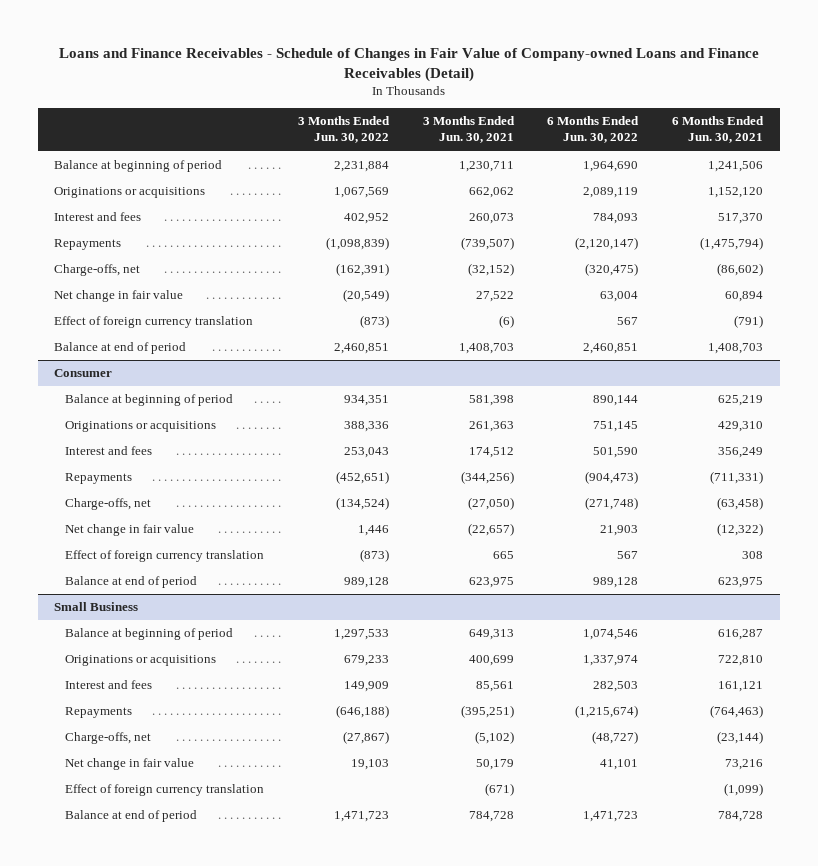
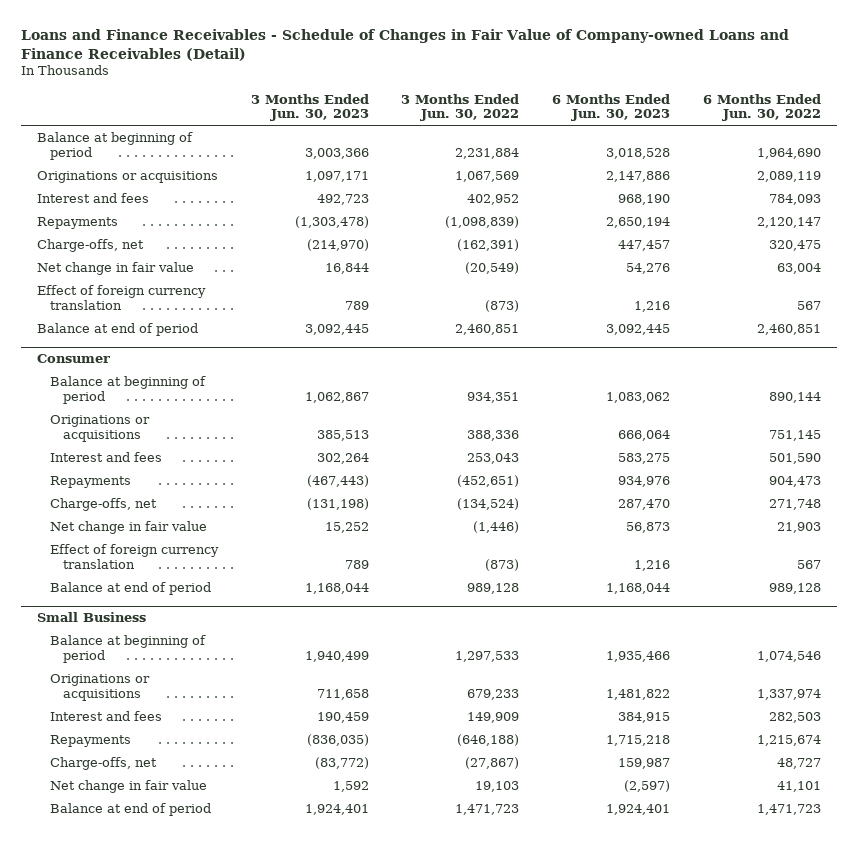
- | 3 Months Ended Jun. 30, 2022 | 3 Months Ended Jun. 30, 2021 | 6 Months Ended Jun. 30, 2022 | 6 Months Ended Jun. 30, 2021
+ | 3 Months Ended Jun. 30, 2023 | 3 Months Ended Jun. 30, 2022 | 6 Months Ended Jun. 30, 2023 | 6 Months Ended Jun. 30, 2022
- Repayments | (1,098,839) | (739,507) | (2,120,147) | (1,475,794)
- Charge-offs, net | (162,391) | (32,152) | (320,475) | (86,602)
+ Repayments | (1,303,478) | (1,098,839) | 2,650,194 | 2,120,147
+ Charge-offs, net | (214,970) | (162,391) | 447,457 | 320,475
@ Consumer
- Repayments | (452,651) | (344,256) | (904,473) | (711,331)
- Charge-offs, net | (134,524) | (27,050) | (271,748) | (63,458)
- Net change in fair value | 1,446 | (22,657) | 21,903 | (12,322)
+ Repayments | (467,443) | (452,651) | 934,976 | 904,473
+ Charge-offs, net | (131,198) | (134,524) | 287,470 | 271,748
+ Net change in fair value | 15,252 | (1,446) | 56,873 | 21,903
@ Small Business
- Repayments | (646,188) | (395,251) | (1,215,674) | (764,463)
- Charge-offs, net | (27,867) | (5,102) | (48,727) | (23,144)
+ Repayments | (836,035) | (646,188) | 1,715,218 | 1,215,674
+ Charge-offs, net | (83,772) | (27,867) | 159,987 | 48,727
- Effect of foreign currency translation | | (671) | | (1,099)

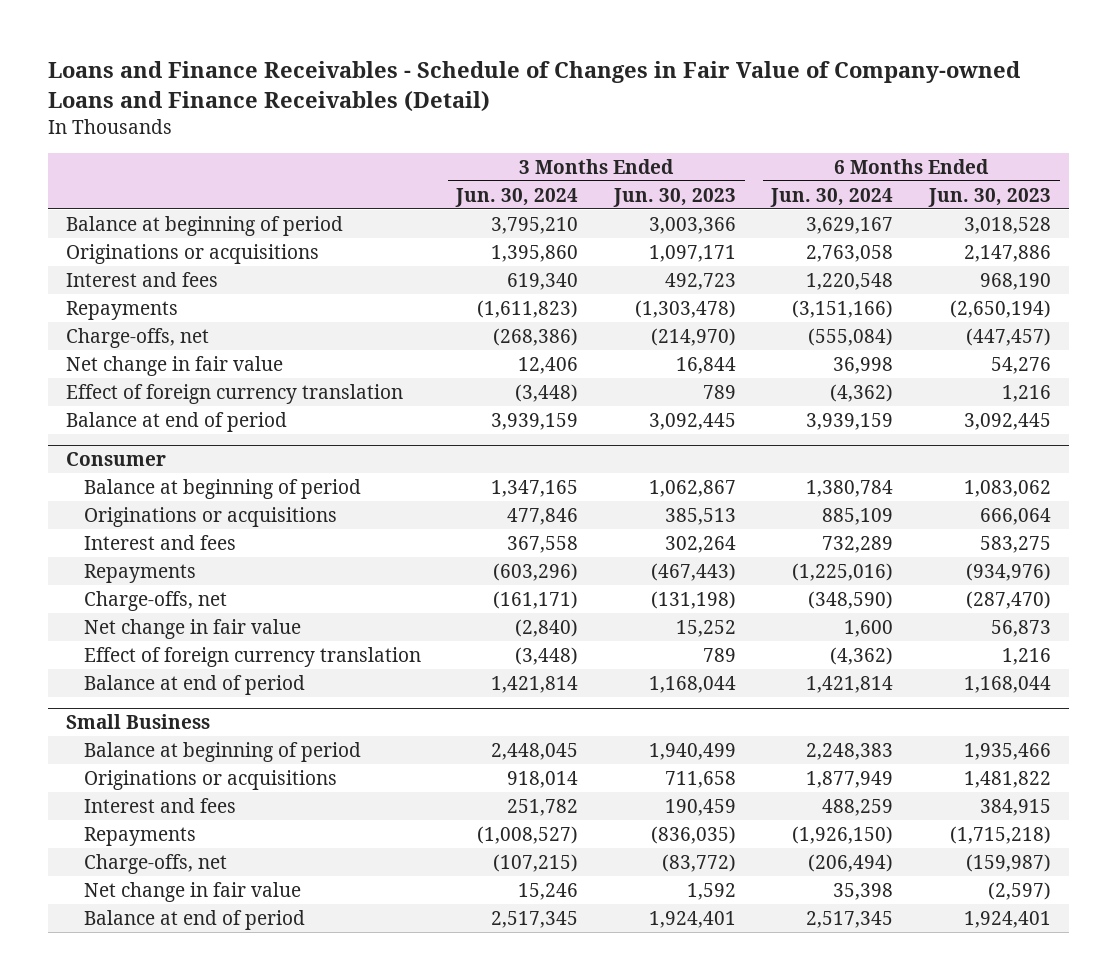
- | 3 Months Ended Jun. 30, 2023 | 3 Months Ended Jun. 30, 2022 | 6 Months Ended Jun. 30, 2023 | 6 Months Ended Jun. 30, 2022
+ | 3 Months Ended Jun. 30, 2024 | 3 Months Ended Jun. 30, 2023 | 6 Months Ended Jun. 30, 2024 | 6 Months Ended Jun. 30, 2023
- Repayments | (1,303,478) | (1,098,839) | 2,650,194 | 2,120,147
- Charge-offs, net | (214,970) | (162,391) | 447,457 | 320,475
+ Repayments | (1,611,823) | (1,303,478) | (3,151,166) | (2,650,194)
+ Charge-offs, net | (268,386) | (214,970) | (555,084) | (447,457)
@ Consumer
- Repayments | (467,443) | (452,651) | 934,976 | 904,473
- Charge-offs, net | (131,198) | (134,524) | 287,470 | 271,748
+ Repayments | (603,296) | (467,443) | (1,225,016) | (934,976)
+ Charge-offs, net | (161,171) | (131,198) | (348,590) | (287,470)
@ Small Business
- Repayments | (836,035) | (646,188) | 1,715,218 | 1,215,674
- Charge-offs, net | (83,772) | (27,867) | 159,987 | 48,727
+ Repayments | (1,008,527) | (836,035) | (1,926,150) | (1,715,218)
+ Charge-offs, net | (107,215) | (83,772) | (206,494) | (159,987)

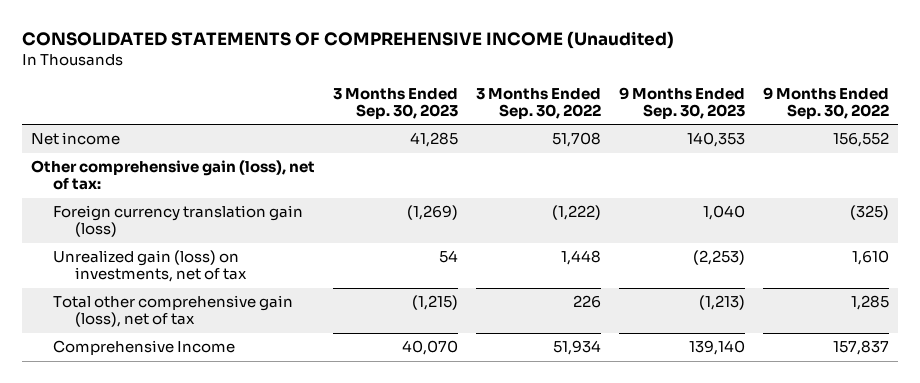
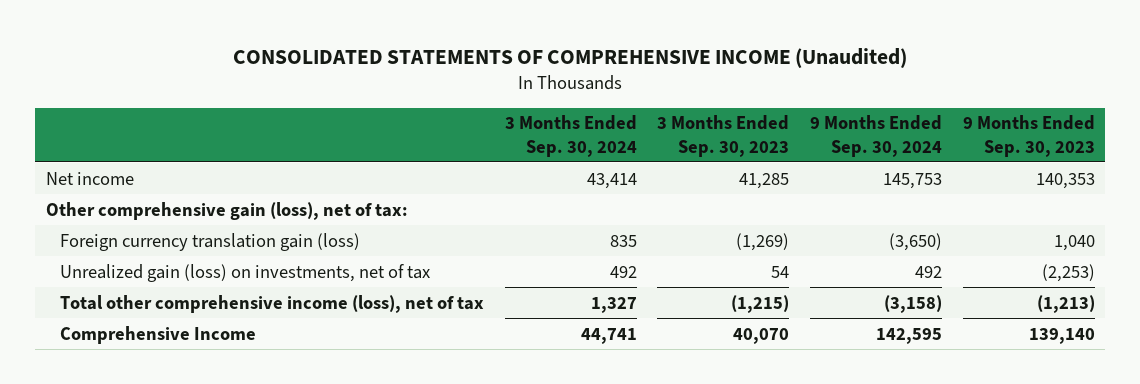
- | 3 Months Ended Sep. 30, 2023 | 3 Months Ended Sep. 30, 2022 | 9 Months Ended Sep. 30, 2023 | 9 Months Ended Sep. 30, 2022
+ | 3 Months Ended Sep. 30, 2024 | 3 Months Ended Sep. 30, 2023 | 9 Months Ended Sep. 30, 2024 | 9 Months Ended Sep. 30, 2023
- Total other comprehensive gain (loss), net of tax | (1,215) | 226 | (1,213) | 1,285
+ Total other comprehensive income (loss), net of tax | 1,327 | (1,215) | (3,158) | (1,213)

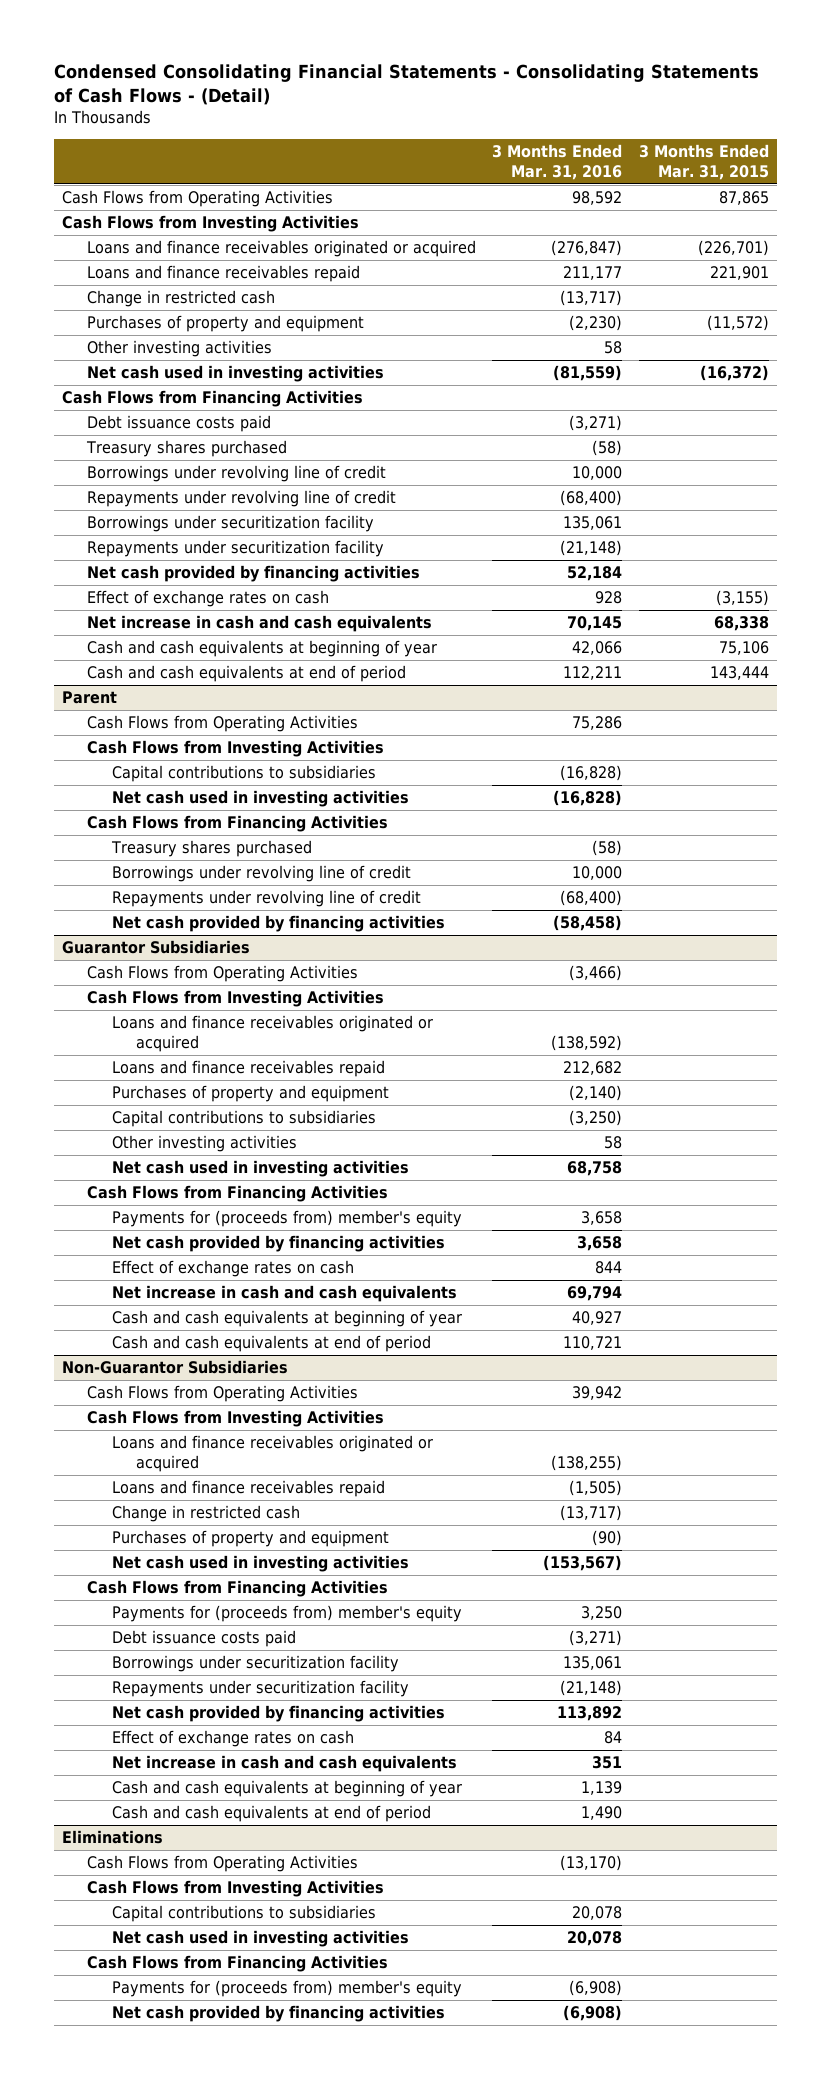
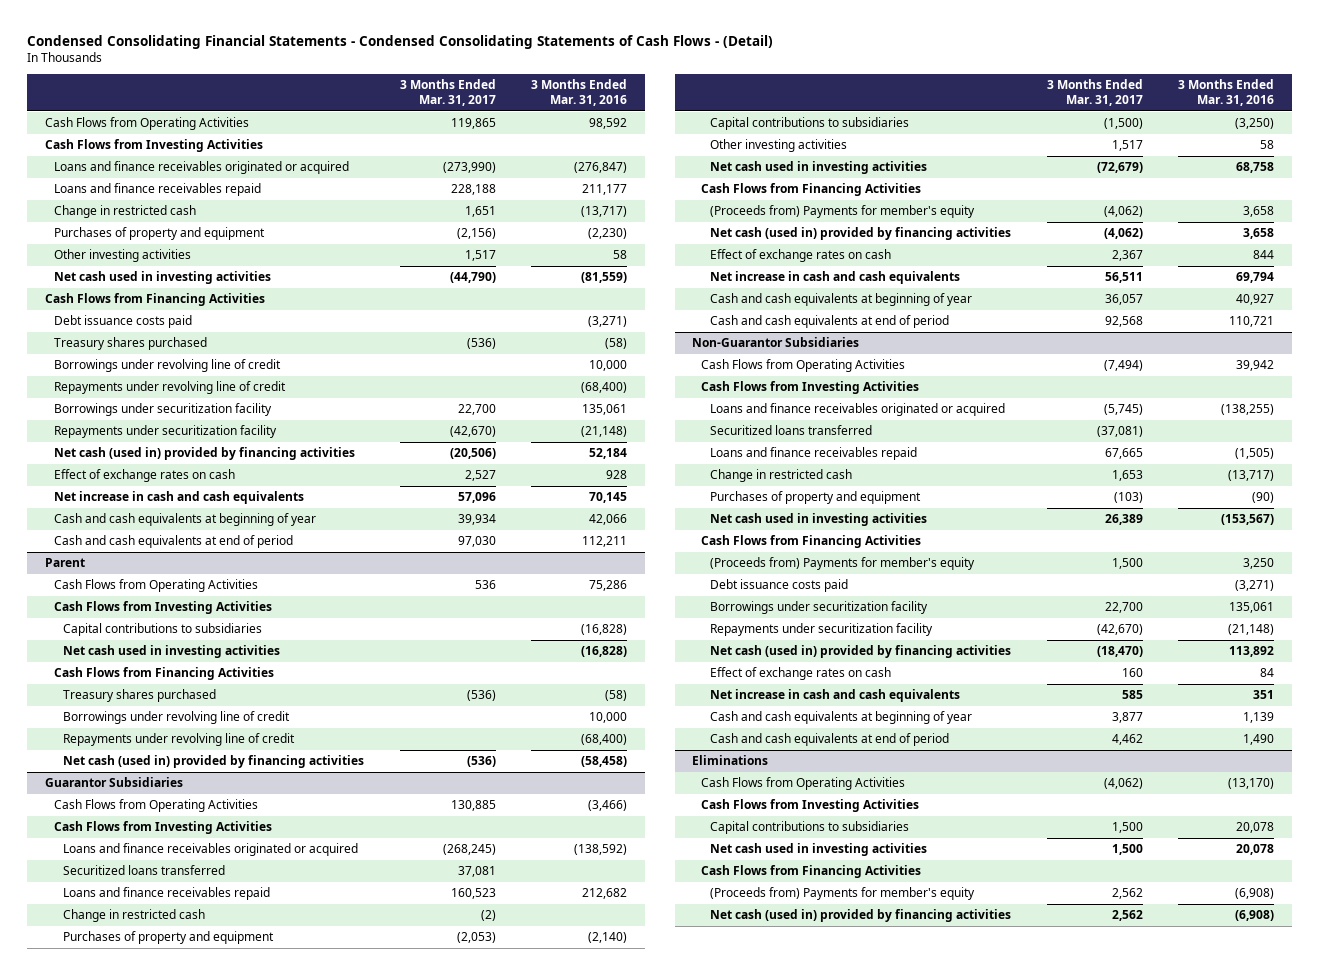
- Condensed Consolidating Financial Statements - Consolidating Statements of Cash Flows - (Detail)
+ Condensed Consolidating Financial Statements - Condensed Consolidating Statements of Cash Flows - (Detail)
- | 3 Months Ended Mar. 31, 2016 | 3 Months Ended Mar. 31, 2015
+ | 3 Months Ended Mar. 31, 2017 | 3 Months Ended Mar. 31, 2016
- Net cash provided by financing activities | 52,184 |
+ Net cash (used in) provided by financing activities | (20,506) | 52,184
@ Parent
- Net cash provided by financing activities | (58,458) |
+ Net cash (used in) provided by financing activities | (536) | (58,458)
@ Guarantor Subsidiaries
+ Securitized loans transferred | 37,081 |
+ Change in restricted cash | (2) |
- Payments for (proceeds from) member's equity | 3,658 |
- Net cash provided by financing activities | 3,658 |
+ (Proceeds from) Payments for member's equity | (4,062) | 3,658
+ Net cash (used in) provided by financing activities | (4,062) | 3,658
@ Non-Guarantor Subsidiaries
+ Securitized loans transferred | (37,081) |
- Payments for (proceeds from) member's equity | 3,250 |
+ (Proceeds from) Payments for member's equity | 1,500 | 3,250
- Net cash provided by financing activities | 113,892 |
+ Net cash (used in) provided by financing activities | (18,470) | 113,892
@ Eliminations
- Payments for (proceeds from) member's equity | (6,908) |
- Net cash provided by financing activities | (6,908) |
+ (Proceeds from) Payments for member's equity | 2,562 | (6,908)
+ Net cash (used in) provided by financing activities | 2,562 | (6,908)

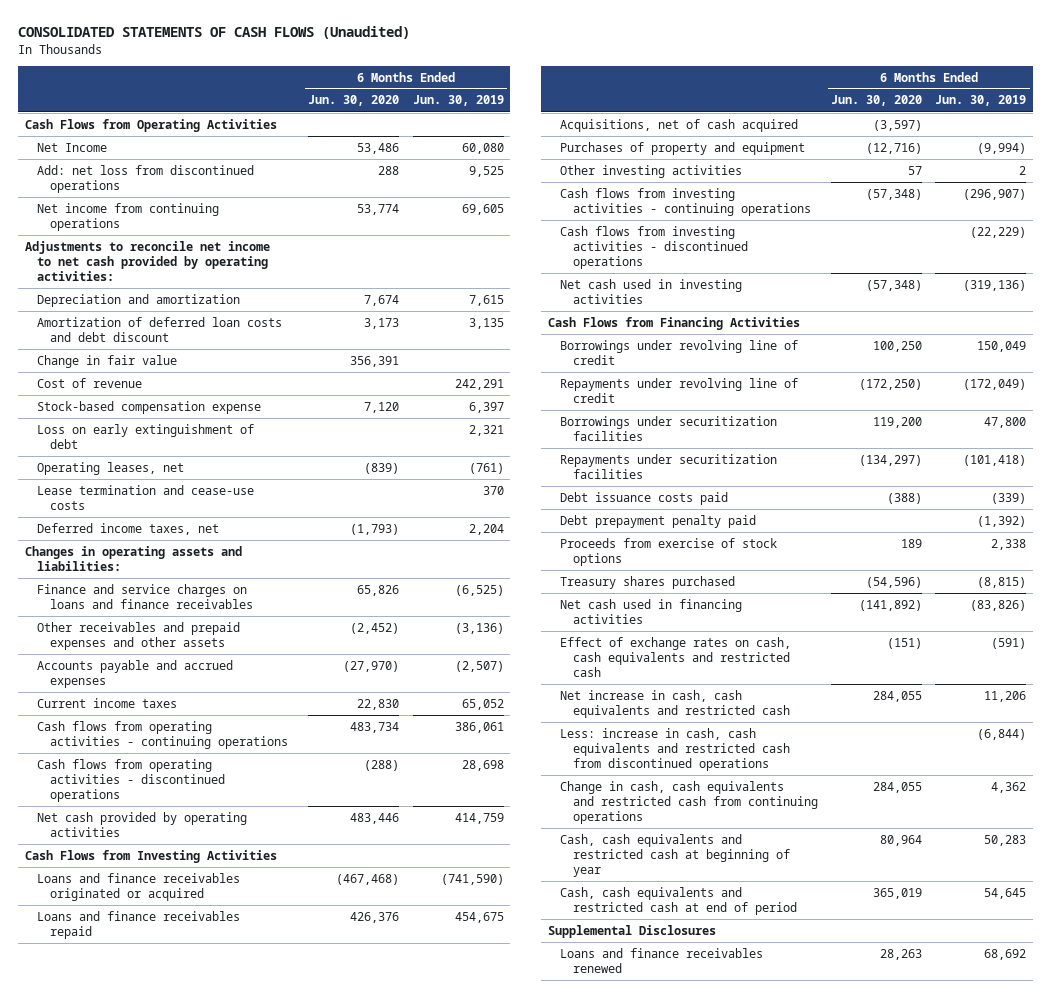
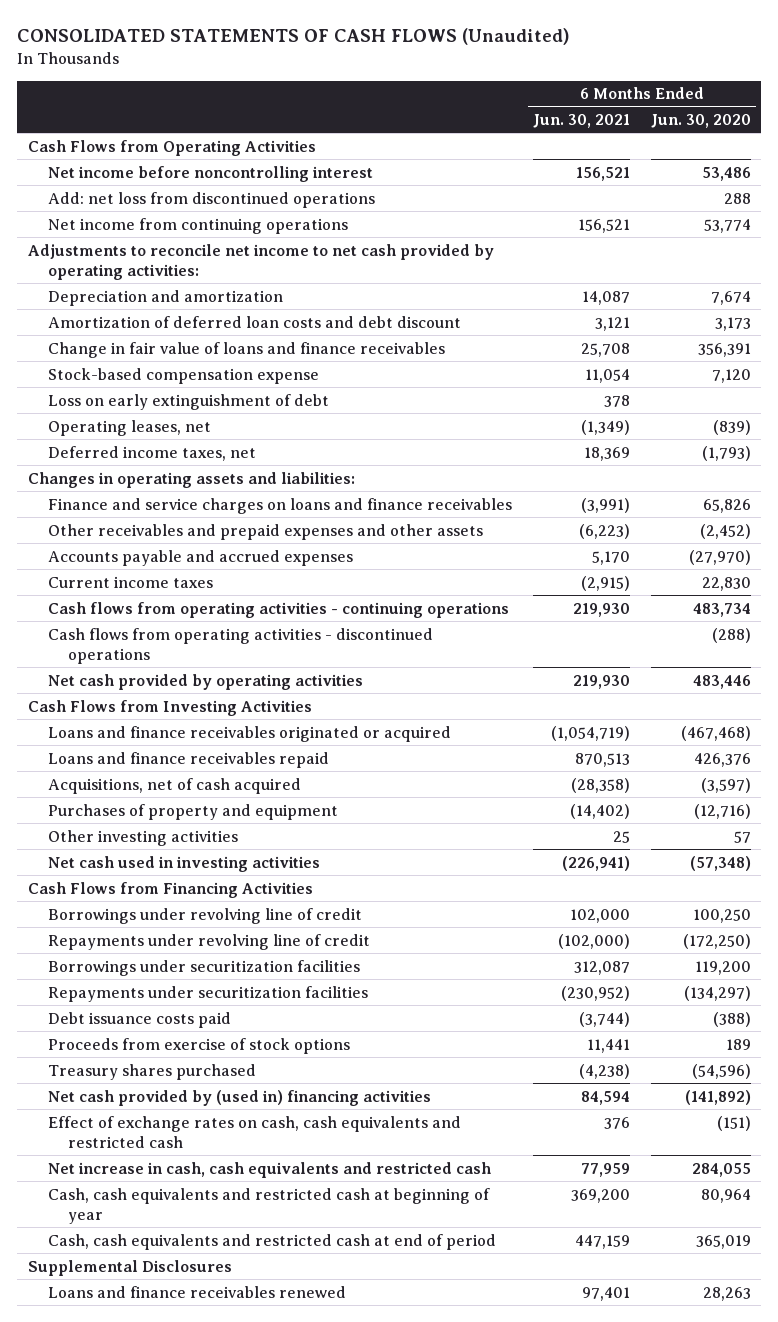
- | 6 Months Ended Jun. 30, 2020 | 6 Months Ended Jun. 30, 2019
+ | 6 Months Ended Jun. 30, 2021 | 6 Months Ended Jun. 30, 2020
- Net Income | 53,486 | 60,080
+ Net income before noncontrolling interest | 156,521 | 53,486
- Change in fair value | 356,391 |
- Cost of revenue | | 242,291
+ Change in fair value of loans and finance receivables | 25,708 | 356,391
- Lease termination and cease-use costs | | 370
- Cash flows from investing activities - continuing operations | (57,348) | (296,907)
- Cash flows from investing activities - discontinued operations | | (22,229)
- Debt prepayment penalty paid | | (1,392)
- Net cash used in financing activities | (141,892) | (83,826)
+ Net cash provided by (used in) financing activities | 84,594 | (141,892)
- Less: increase in cash, cash equivalents and restricted cash from discontinued operations | | (6,844)
- Change in cash, cash equivalents and restricted cash from continuing operations | 284,055 | 4,362

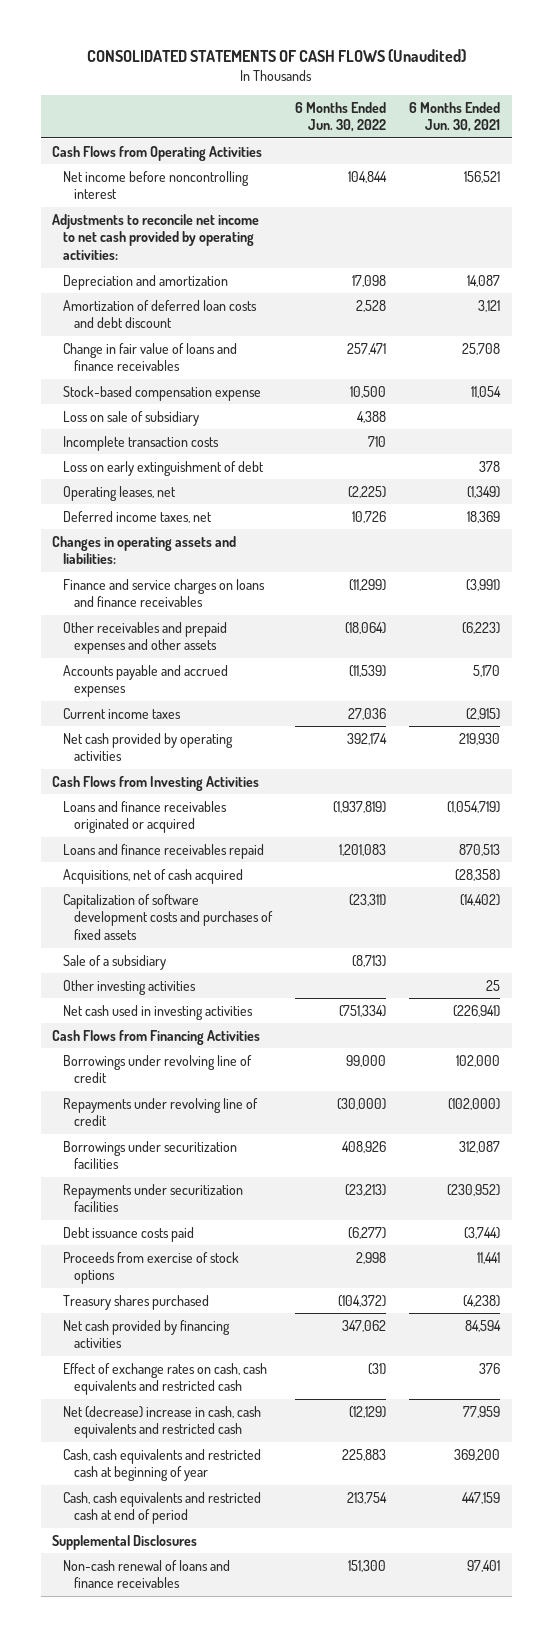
- | 6 Months Ended Jun. 30, 2021 | 6 Months Ended Jun. 30, 2020
+ | 6 Months Ended Jun. 30, 2022 | 6 Months Ended Jun. 30, 2021
- Add: net loss from discontinued operations | | 288
- Net income from continuing operations | 156,521 | 53,774
+ Loss on sale of subsidiary | 4,388 |
+ Incomplete transaction costs | 710 |
- Cash flows from operating activities - continuing operations | 219,930 | 483,734
- Cash flows from operating activities - discontinued operations | | (288)
- Purchases of property and equipment | (14,402) | (12,716)
+ Capitalization of software development costs and purchases of fixed assets | (23,311) | (14,402)
+ Sale of a subsidiary | (8,713) |
- Net cash provided by (used in) financing activities | 84,594 | (141,892)
+ Net cash provided by financing activities | 347,062 | 84,594
- Net increase in cash, cash equivalents and restricted cash | 77,959 | 284,055
+ Net (decrease) increase in cash, cash equivalents and restricted cash | (12,129) | 77,959
- Loans and finance receivables renewed | 97,401 | 28,263
+ Non-cash renewal of loans and finance receivables | 151,300 | 97,401

